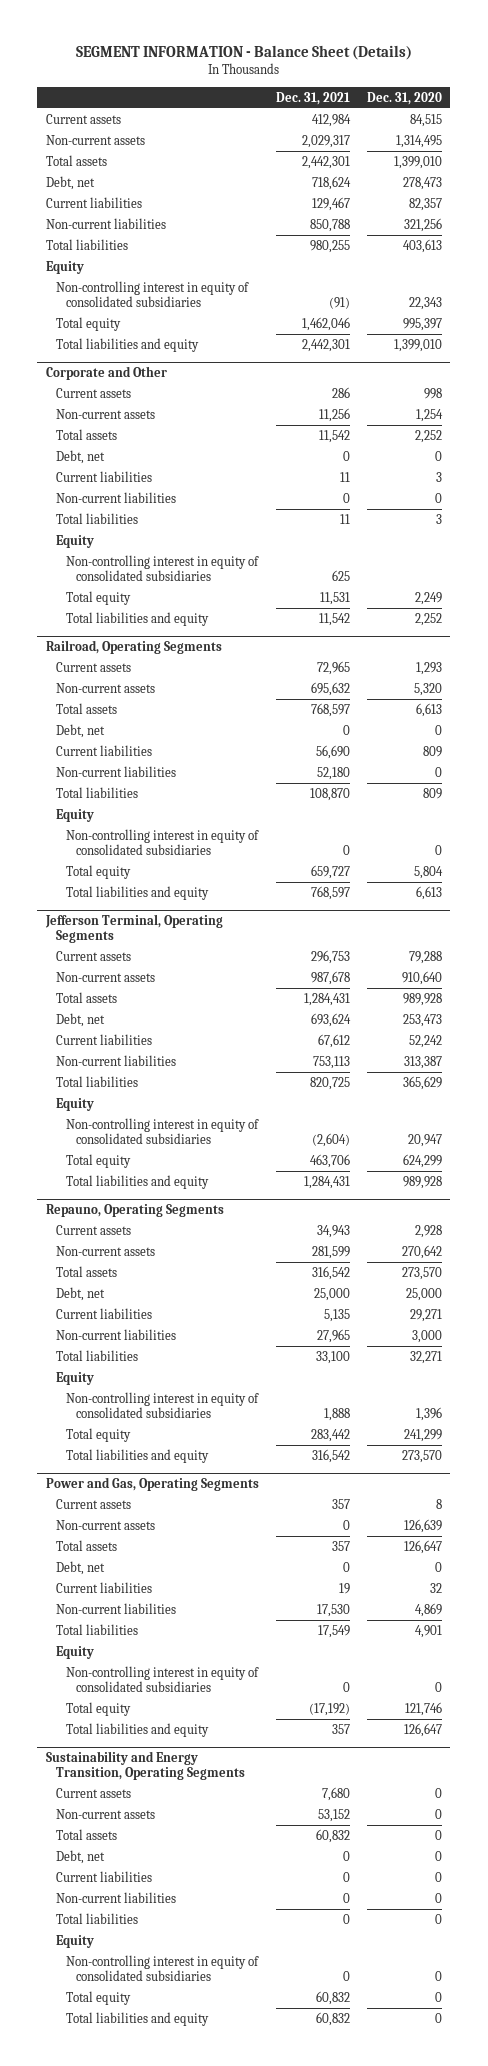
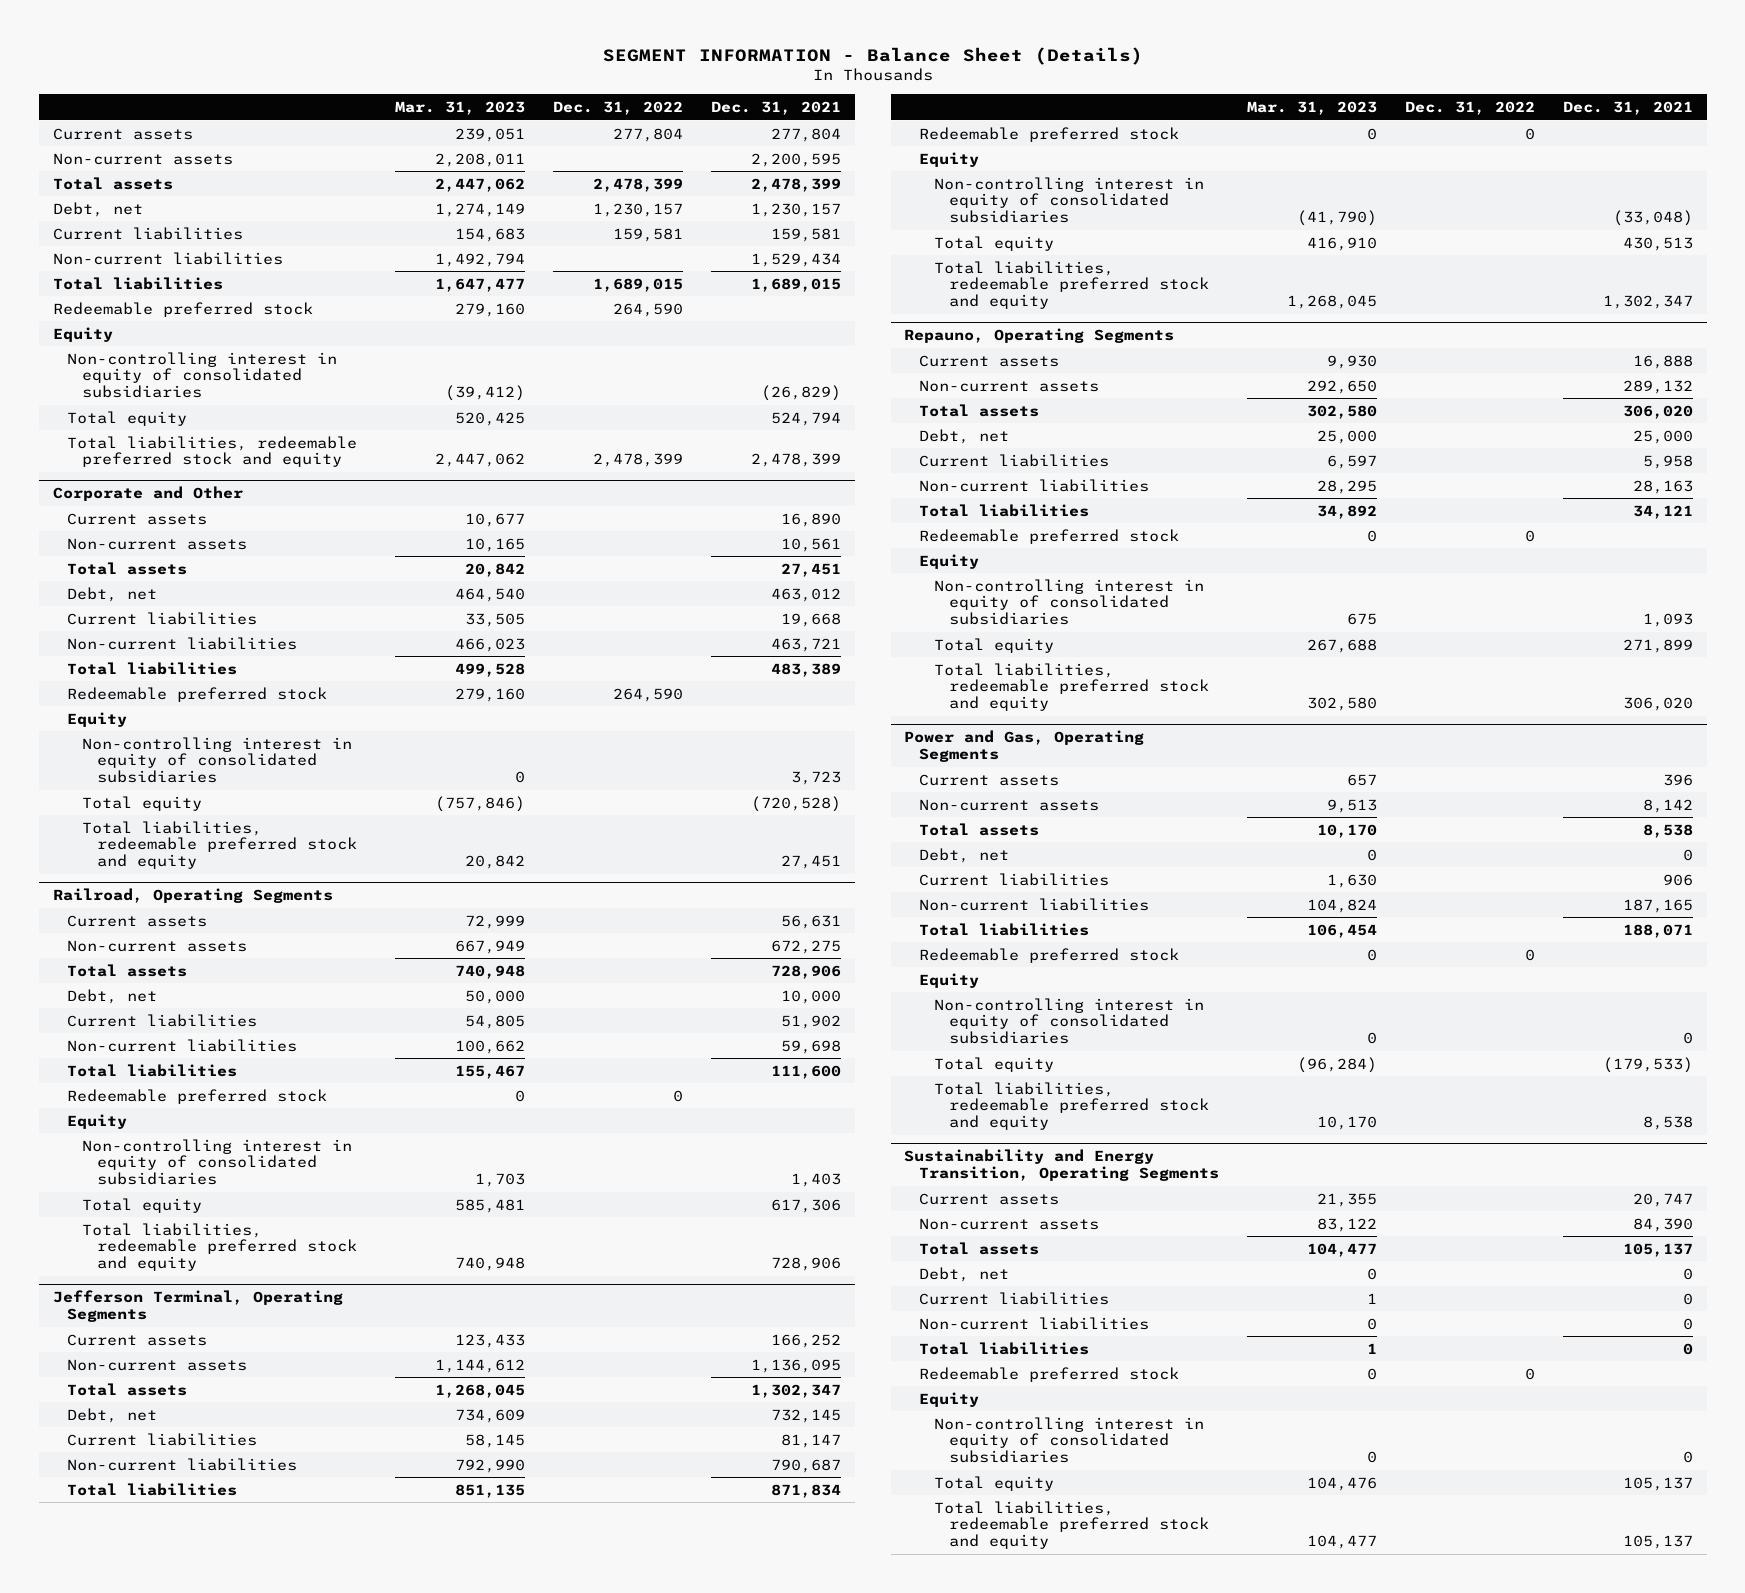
- | Dec. 31, 2021 | Dec. 31, 2020
+ | Mar. 31, 2023 | Dec. 31, 2022 | Dec. 31, 2021
- Current assets | 412,984 | 84,515
- Non-current assets | 2,029,317 | 1,314,495
- Total assets | 2,442,301 | 1,399,010
- Debt, net | 718,624 | 278,473
- Current liabilities | 129,467 | 82,357
- Non-current liabilities | 850,788 | 321,256
- Total liabilities | 980,255 | 403,613
+ Current assets | 239,051 | 277,804 | 277,804
+ Non-current assets | 2,208,011 | | 2,200,595
+ Total assets | 2,447,062 | 2,478,399 | 2,478,399
+ Debt, net | 1,274,149 | 1,230,157 | 1,230,157
+ Current liabilities | 154,683 | 159,581 | 159,581
+ Non-current liabilities | 1,492,794 | | 1,529,434
+ Total liabilities | 1,647,477 | 1,689,015 | 1,689,015
+ Redeemable preferred stock | 279,160 | 264,590 |
- Non-controlling interest in equity of consolidated subsidiaries | (91) | 22,343
- Total equity | 1,462,046 | 995,397
- Total liabilities and equity | 2,442,301 | 1,399,010
+ Non-controlling interest in equity of consolidated subsidiaries | (39,412) | | (26,829)
+ Total equity | 520,425 | | 524,794
+ Total liabilities, redeemable preferred stock and equity | 2,447,062 | 2,478,399 | 2,478,399
@ Corporate and Other
- Current assets | 286 | 998
- Non-current assets | 11,256 | 1,254
- Total assets | 11,542 | 2,252
- Debt, net | 0 | 0
- Current liabilities | 11 | 3
- Non-current liabilities | 0 | 0
- Total liabilities | 11 | 3
+ Current assets | 10,677 | | 16,890
+ Non-current assets | 10,165 | | 10,561
+ Total assets | 20,842 | | 27,451
+ Debt, net | 464,540 | | 463,012
+ Current liabilities | 33,505 | | 19,668
+ Non-current liabilities | 466,023 | | 463,721
+ Total liabilities | 499,528 | | 483,389
+ Redeemable preferred stock | 279,160 | 264,590 |
- Non-controlling interest in equity of consolidated subsidiaries | 625 |
- Total equity | 11,531 | 2,249
- Total liabilities and equity | 11,542 | 2,252
+ Non-controlling interest in equity of consolidated subsidiaries | 0 | | 3,723
+ Total equity | (757,846) | | (720,528)
+ Total liabilities, redeemable preferred stock and equity | 20,842 | | 27,451
@ Railroad, Operating Segments
- Current assets | 72,965 | 1,293
- Non-current assets | 695,632 | 5,320
- Total assets | 768,597 | 6,613
- Debt, net | 0 | 0
- Current liabilities | 56,690 | 809
- Non-current liabilities | 52,180 | 0
- Total liabilities | 108,870 | 809
+ Current assets | 72,999 | | 56,631
+ Non-current assets | 667,949 | | 672,275
+ Total assets | 740,948 | | 728,906
+ Debt, net | 50,000 | | 10,000
+ Current liabilities | 54,805 | | 51,902
+ Non-current liabilities | 100,662 | | 59,698
+ Total liabilities | 155,467 | | 111,600
+ Redeemable preferred stock | 0 | 0 |
- Non-controlling interest in equity of consolidated subsidiaries | 0 | 0
- Total equity | 659,727 | 5,804
- Total liabilities and equity | 768,597 | 6,613
+ Non-controlling interest in equity of consolidated subsidiaries | 1,703 | | 1,403
+ Total equity | 585,481 | | 617,306
+ Total liabilities, redeemable preferred stock and equity | 740,948 | | 728,906
@ Jefferson Terminal, Operating Segments
- Current assets | 296,753 | 79,288
- Non-current assets | 987,678 | 910,640
- Total assets | 1,284,431 | 989,928
- Debt, net | 693,624 | 253,473
- Current liabilities | 67,612 | 52,242
- Non-current liabilities | 753,113 | 313,387
- Total liabilities | 820,725 | 365,629
+ Current assets | 123,433 | | 166,252
+ Non-current assets | 1,144,612 | | 1,136,095
+ Total assets | 1,268,045 | | 1,302,347
+ Debt, net | 734,609 | | 732,145
+ Current liabilities | 58,145 | | 81,147
+ Non-current liabilities | 792,990 | | 790,687
+ Total liabilities | 851,135 | | 871,834
+ Redeemable preferred stock | 0 | 0 |
- Non-controlling interest in equity of consolidated subsidiaries | (2,604) | 20,947
- Total equity | 463,706 | 624,299
- Total liabilities and equity | 1,284,431 | 989,928
+ Non-controlling interest in equity of consolidated subsidiaries | (41,790) | | (33,048)
+ Total equity | 416,910 | | 430,513
+ Total liabilities, redeemable preferred stock and equity | 1,268,045 | | 1,302,347
@ Repauno, Operating Segments
- Current assets | 34,943 | 2,928
- Non-current assets | 281,599 | 270,642
- Total assets | 316,542 | 273,570
+ Current assets | 9,930 | | 16,888
+ Non-current assets | 292,650 | | 289,132
+ Total assets | 302,580 | | 306,020
- Current liabilities | 5,135 | 29,271
- Non-current liabilities | 27,965 | 3,000
- Total liabilities | 33,100 | 32,271
+ Current liabilities | 6,597 | | 5,958
+ Non-current liabilities | 28,295 | | 28,163
+ Total liabilities | 34,892 | | 34,121
+ Redeemable preferred stock | 0 | 0 |
- Non-controlling interest in equity of consolidated subsidiaries | 1,888 | 1,396
- Total equity | 283,442 | 241,299
- Total liabilities and equity | 316,542 | 273,570
+ Non-controlling interest in equity of consolidated subsidiaries | 675 | | 1,093
+ Total equity | 267,688 | | 271,899
+ Total liabilities, redeemable preferred stock and equity | 302,580 | | 306,020
@ Power and Gas, Operating Segments
- Current assets | 357 | 8
- Non-current assets | 0 | 126,639
- Total assets | 357 | 126,647
+ Current assets | 657 | | 396
+ Non-current assets | 9,513 | | 8,142
+ Total assets | 10,170 | | 8,538
- Current liabilities | 19 | 32
- Non-current liabilities | 17,530 | 4,869
- Total liabilities | 17,549 | 4,901
+ Current liabilities | 1,630 | | 906
+ Non-current liabilities | 104,824 | | 187,165
+ Total liabilities | 106,454 | | 188,071
+ Redeemable preferred stock | 0 | 0 |
- Total equity | (17,192) | 121,746
- Total liabilities and equity | 357 | 126,647
+ Total equity | (96,284) | | (179,533)
+ Total liabilities, redeemable preferred stock and equity | 10,170 | | 8,538
@ Sustainability and Energy Transition, Operating Segments
- Current assets | 7,680 | 0
- Non-current assets | 53,152 | 0
- Total assets | 60,832 | 0
+ Current assets | 21,355 | | 20,747
+ Non-current assets | 83,122 | | 84,390
+ Total assets | 104,477 | | 105,137
+ Redeemable preferred stock | 0 | 0 |
- Total equity | 60,832 | 0
- Total liabilities and equity | 60,832 | 0
+ Total equity | 104,476 | | 105,137
+ Total liabilities, redeemable preferred stock and equity | 104,477 | | 105,137

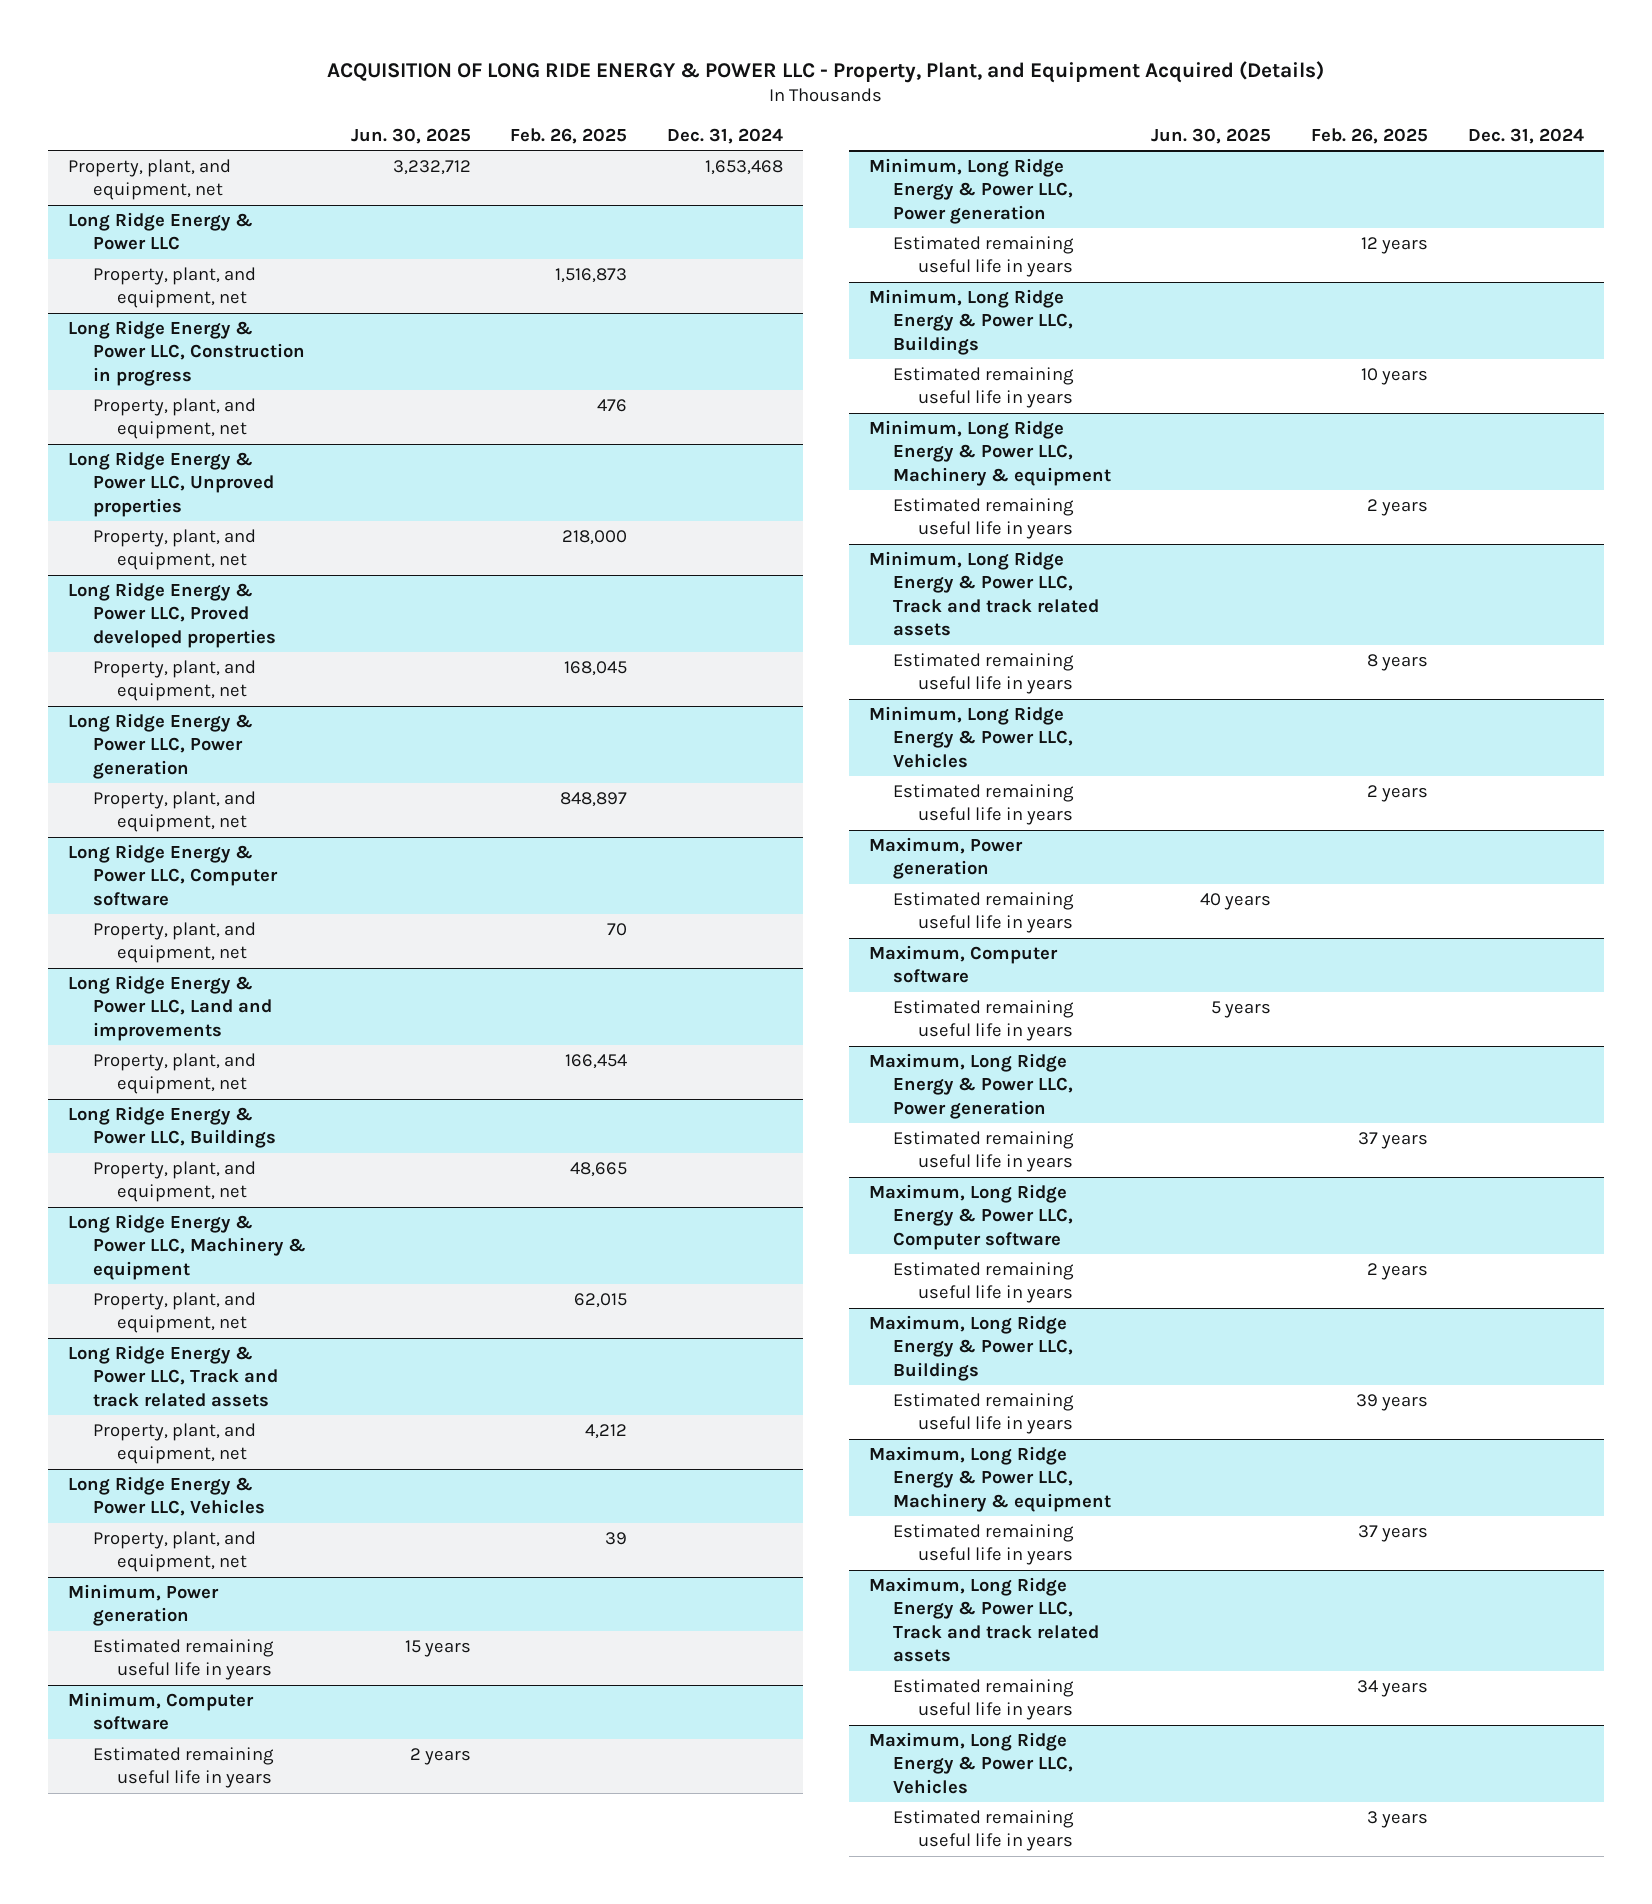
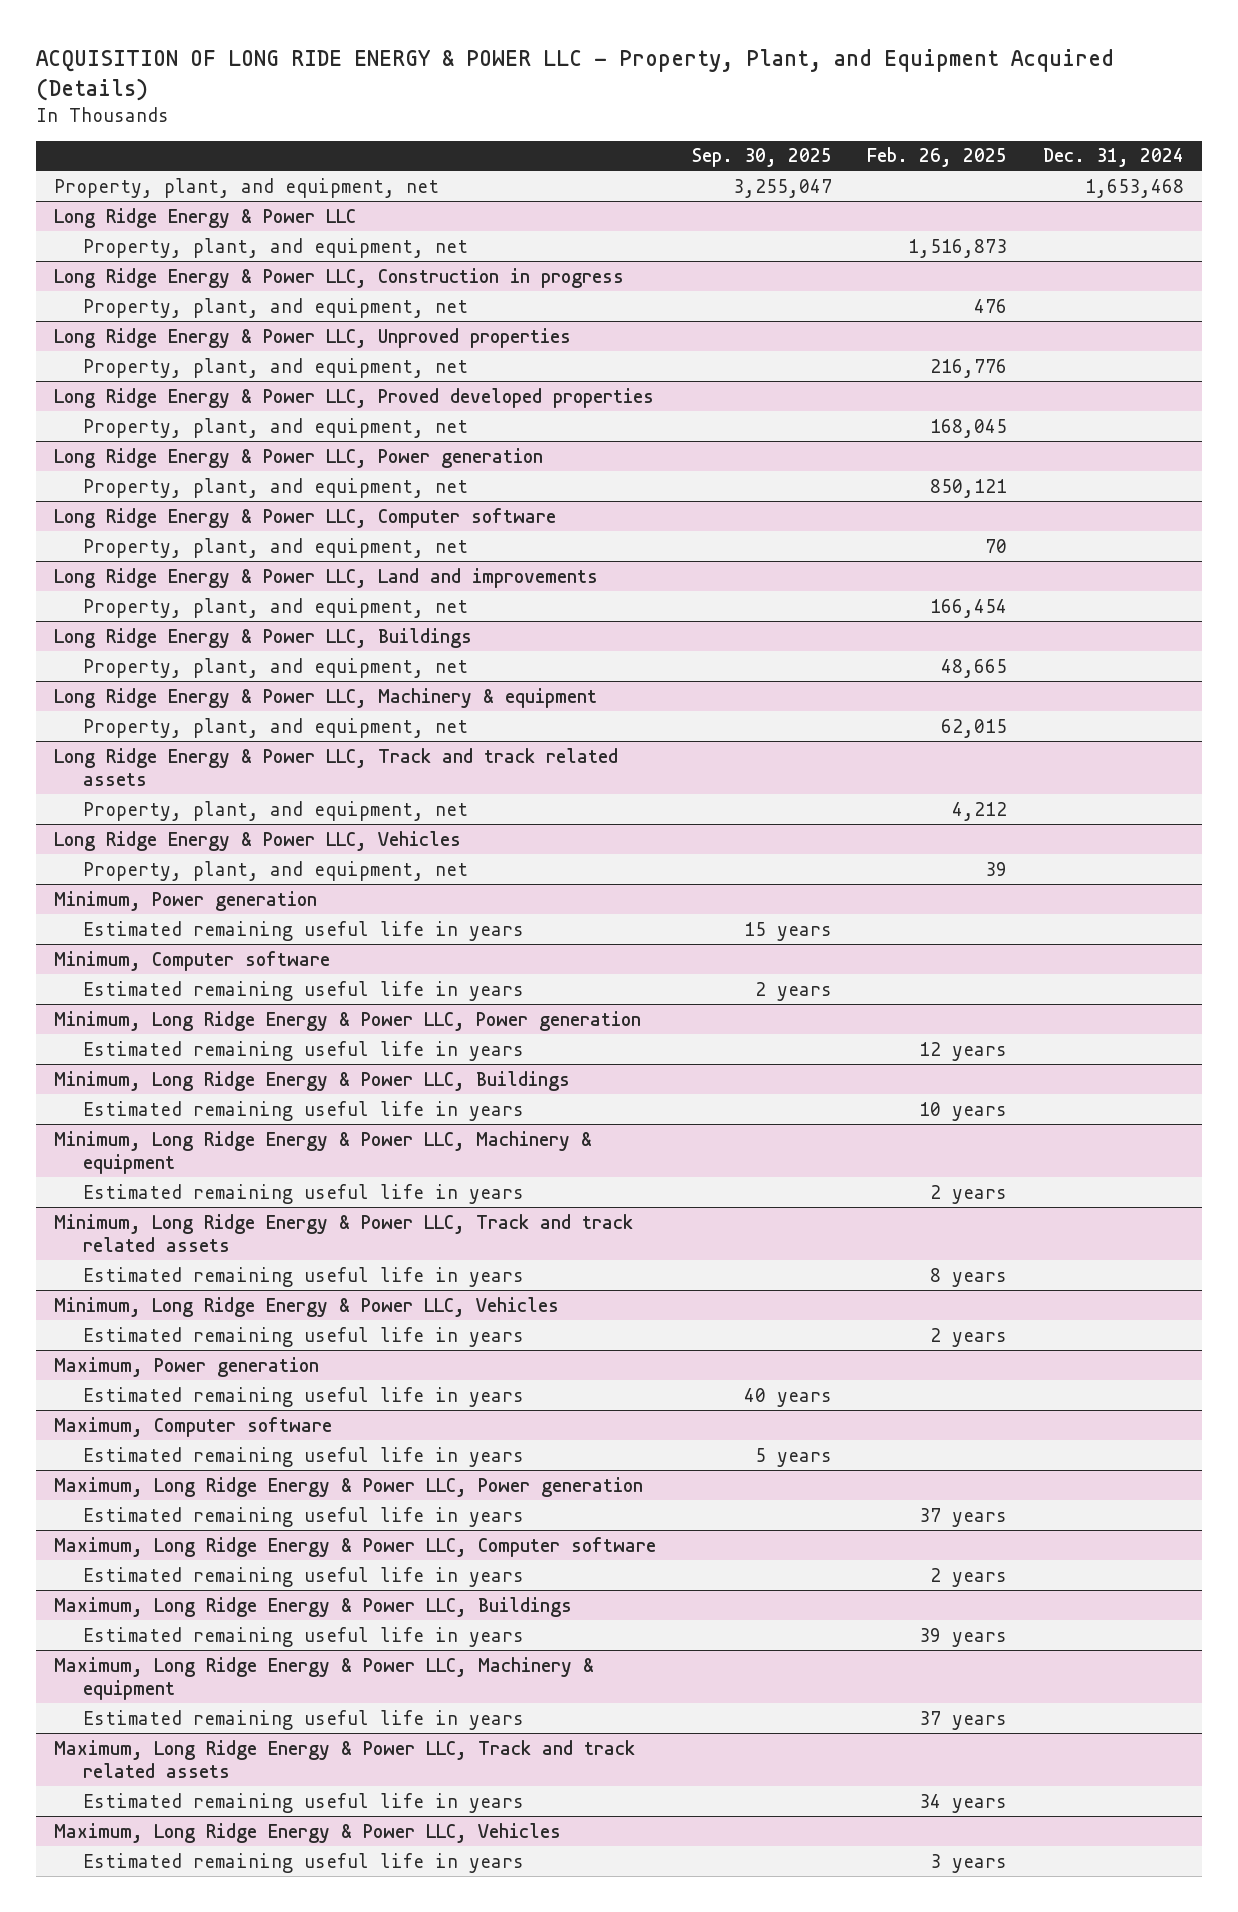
- | Jun. 30, 2025 | Feb. 26, 2025 | Dec. 31, 2024
+ | Sep. 30, 2025 | Feb. 26, 2025 | Dec. 31, 2024
@ Long Ridge Energy & Power LLC, Unproved properties
- Property, plant, and equipment, net | | 218,000 |
+ Property, plant, and equipment, net | | 216,776 |
@ Long Ridge Energy & Power LLC, Power generation
- Property, plant, and equipment, net | | 848,897 |
+ Property, plant, and equipment, net | | 850,121 |

